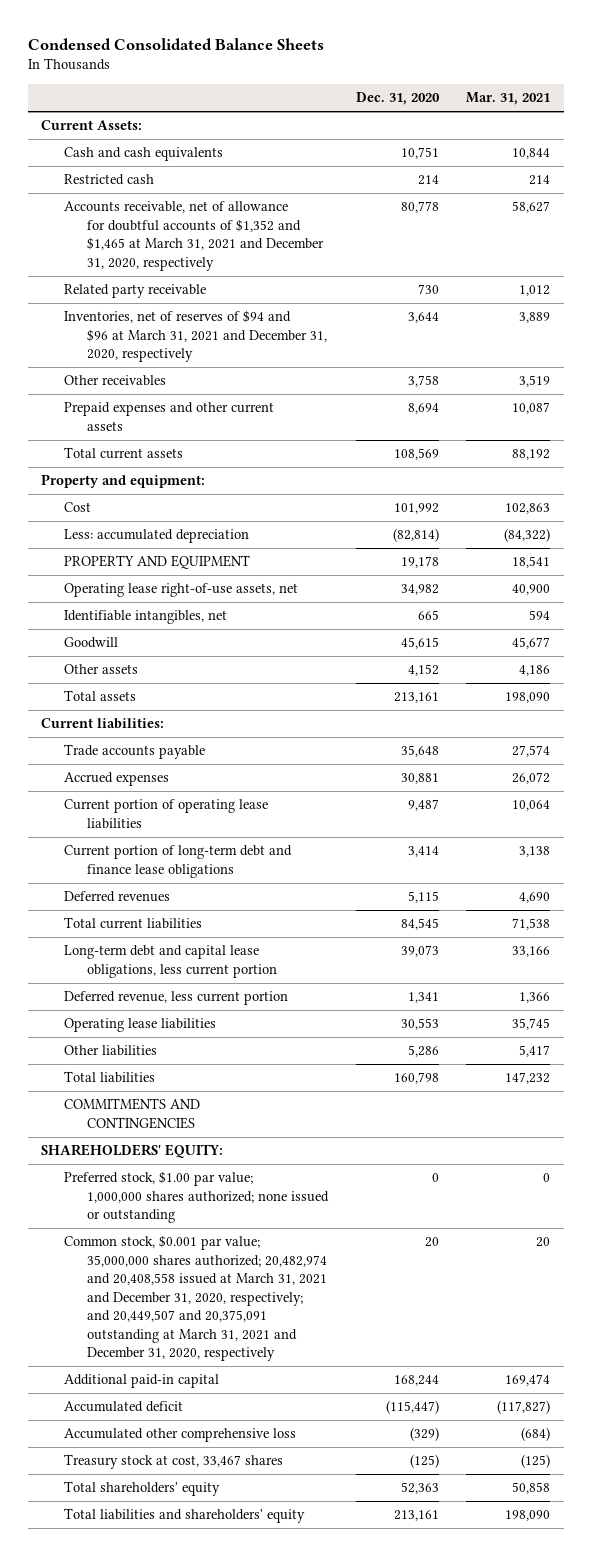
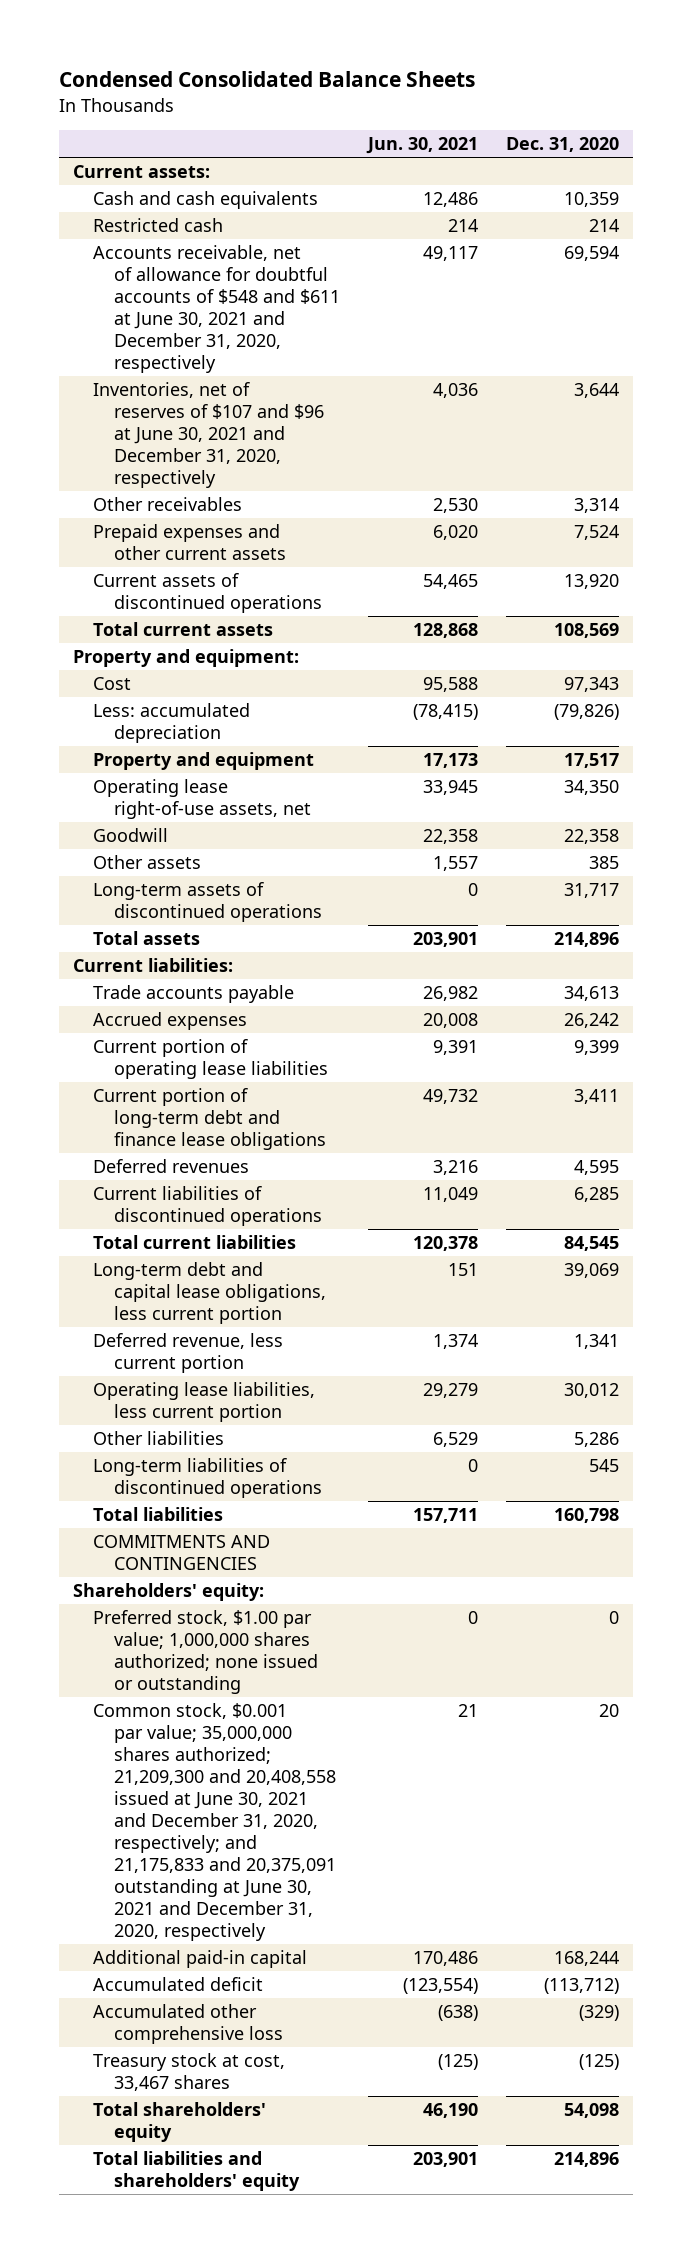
- | Dec. 31, 2020 | Mar. 31, 2021
+ | Jun. 30, 2021 | Dec. 31, 2020
- Current Assets:
- Cash and cash equivalents | 10,751 | 10,844
+ Current assets:
+ Cash and cash equivalents | 12,486 | 10,359
- Accounts receivable, net of allowance for doubtful accounts of $1,352 and $1,465 at March 31, 2021 and December 31, 2020, respectively | 80,778 | 58,627
- Related party receivable | 730 | 1,012
- Inventories, net of reserves of $94 and $96 at March 31, 2021 and December 31, 2020, respectively | 3,644 | 3,889
- Other receivables | 3,758 | 3,519
- Prepaid expenses and other current assets | 8,694 | 10,087
+ Accounts receivable, net of allowance for doubtful accounts of $548 and $611 at June 30, 2021 and December 31, 2020, respectively | 49,117 | 69,594
+ Inventories, net of reserves of $107 and $96 at June 30, 2021 and December 31, 2020, respectively | 4,036 | 3,644
+ Other receivables | 2,530 | 3,314
+ Prepaid expenses and other current assets | 6,020 | 7,524
+ Current assets of discontinued operations | 54,465 | 13,920
- Cost | 101,992 | 102,863
- Less: accumulated depreciation | (82,814) | (84,322)
- PROPERTY AND EQUIPMENT | 19,178 | 18,541
- Operating lease right-of-use assets, net | 34,982 | 40,900
- Identifiable intangibles, net | 665 | 594
- Goodwill | 45,615 | 45,677
- Other assets | 4,152 | 4,186
- Total assets | 213,161 | 198,090
+ Cost | 95,588 | 97,343
+ Less: accumulated depreciation | (78,415) | (79,826)
+ Property and equipment | 17,173 | 17,517
+ Operating lease right-of-use assets, net | 33,945 | 34,350
+ Goodwill | 22,358 | 22,358
+ Other assets | 1,557 | 385
+ Long-term assets of discontinued operations | 0 | 31,717
+ Total assets | 203,901 | 214,896
- Trade accounts payable | 35,648 | 27,574
- Accrued expenses | 30,881 | 26,072
- Current portion of operating lease liabilities | 9,487 | 10,064
- Current portion of long-term debt and finance lease obligations | 3,414 | 3,138
- Deferred revenues | 5,115 | 4,690
+ Trade accounts payable | 26,982 | 34,613
+ Accrued expenses | 20,008 | 26,242
+ Current portion of operating lease liabilities | 9,391 | 9,399
+ Current portion of long-term debt and finance lease obligations | 49,732 | 3,411
+ Deferred revenues | 3,216 | 4,595
+ Current liabilities of discontinued operations | 11,049 | 6,285
- Long-term debt and capital lease obligations, less current portion | 39,073 | 33,166
+ Long-term debt and capital lease obligations, less current portion | 151 | 39,069
- Operating lease liabilities | 30,553 | 35,745
+ Operating lease liabilities, less current portion | 29,279 | 30,012
+ Long-term liabilities of discontinued operations | 0 | 545
- SHAREHOLDERS' EQUITY:
+ Shareholders' equity:
- Common stock, $0.001 par value; 35,000,000 shares authorized; 20,482,974 and 20,408,558 issued at March 31, 2021 and December 31, 2020, respectively; and 20,449,507 and 20,375,091 outstanding at March 31, 2021 and December 31, 2020, respectively | 20 | 20
+ Common stock, $0.001 par value; 35,000,000 shares authorized; 21,209,300 and 20,408,558 issued at June 30, 2021 and December 31, 2020, respectively; and 21,175,833 and 20,375,091 outstanding at June 30, 2021 and December 31, 2020, respectively | 21 | 20
- Accumulated deficit | (115,447) | (117,827)
+ Accumulated deficit | (123,554) | (113,712)
- Total shareholders' equity | 52,363 | 50,858
- Total liabilities and shareholders' equity | 213,161 | 198,090
+ Total shareholders' equity | 46,190 | 54,098
+ Total liabilities and shareholders' equity | 203,901 | 214,896

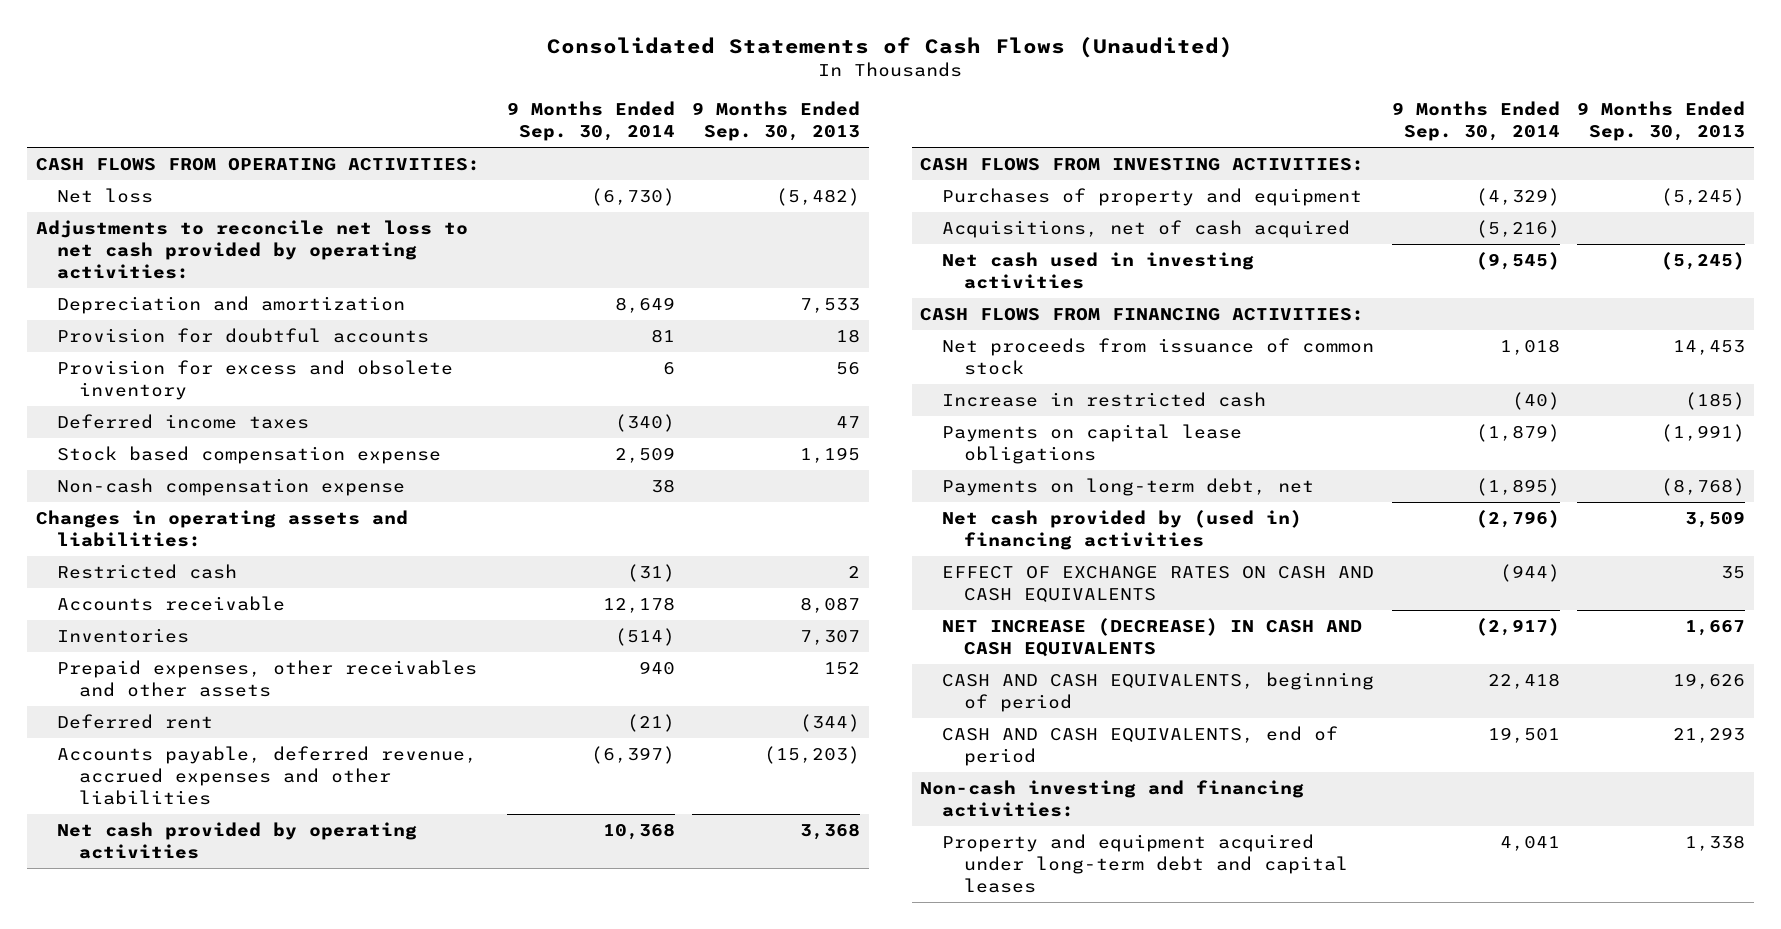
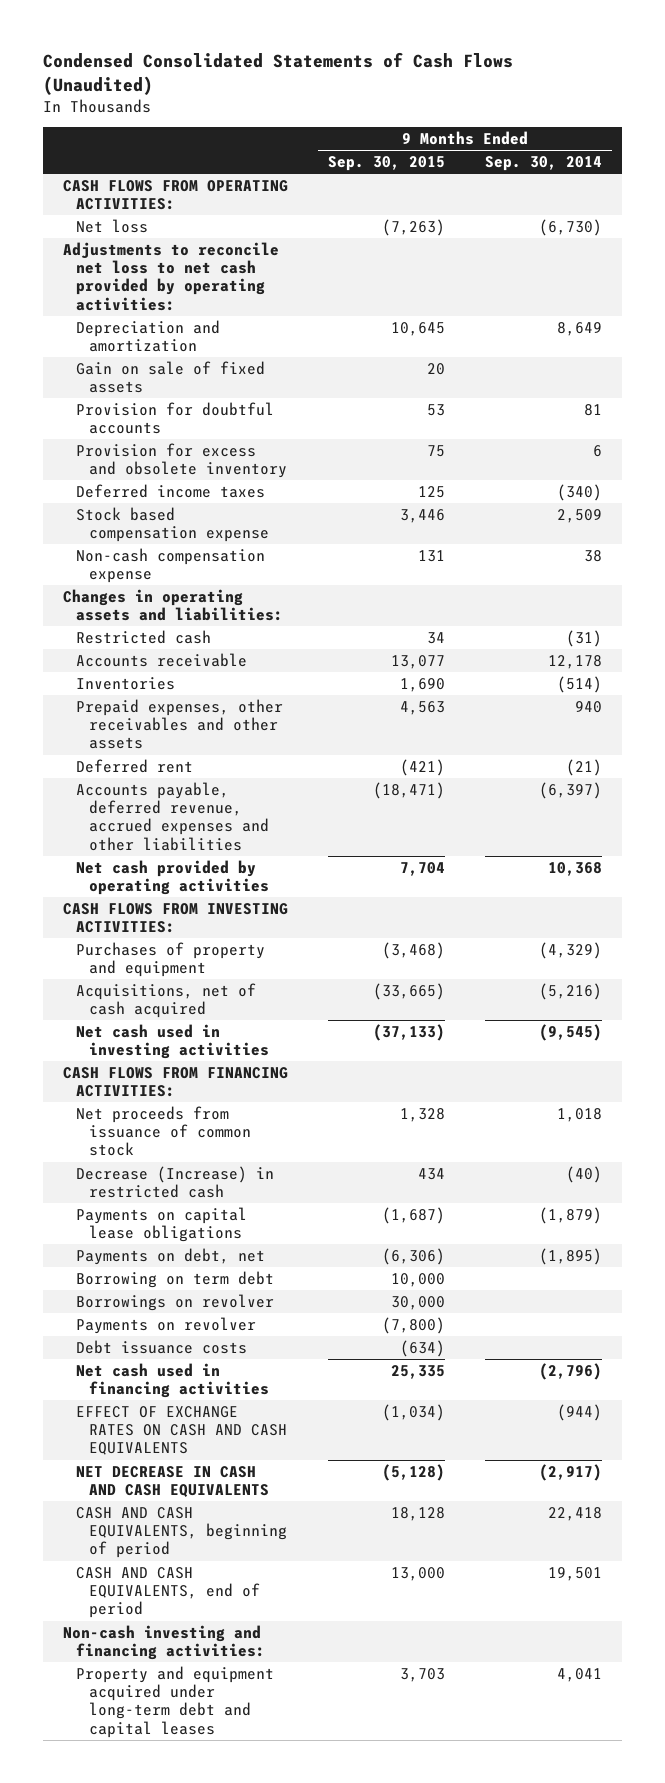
- Consolidated Statements of Cash Flows (Unaudited)
+ Condensed Consolidated Statements of Cash Flows (Unaudited)
- | 9 Months Ended Sep. 30, 2014 | 9 Months Ended Sep. 30, 2013
+ | 9 Months Ended Sep. 30, 2015 | 9 Months Ended Sep. 30, 2014
+ Gain on sale of fixed assets | 20 |
- Increase in restricted cash | (40) | (185)
+ Decrease (Increase) in restricted cash | 434 | (40)
- Payments on long-term debt, net | (1,895) | (8,768)
- Net cash provided by (used in) financing activities | (2,796) | 3,509
+ Payments on debt, net | (6,306) | (1,895)
+ Borrowing on term debt | 10,000 |
+ Borrowings on revolver | 30,000 |
+ Payments on revolver | (7,800) |
+ Debt issuance costs | (634) |
+ Net cash used in financing activities | 25,335 | (2,796)
- NET INCREASE (DECREASE) IN CASH AND CASH EQUIVALENTS | (2,917) | 1,667
+ NET DECREASE IN CASH AND CASH EQUIVALENTS | (5,128) | (2,917)

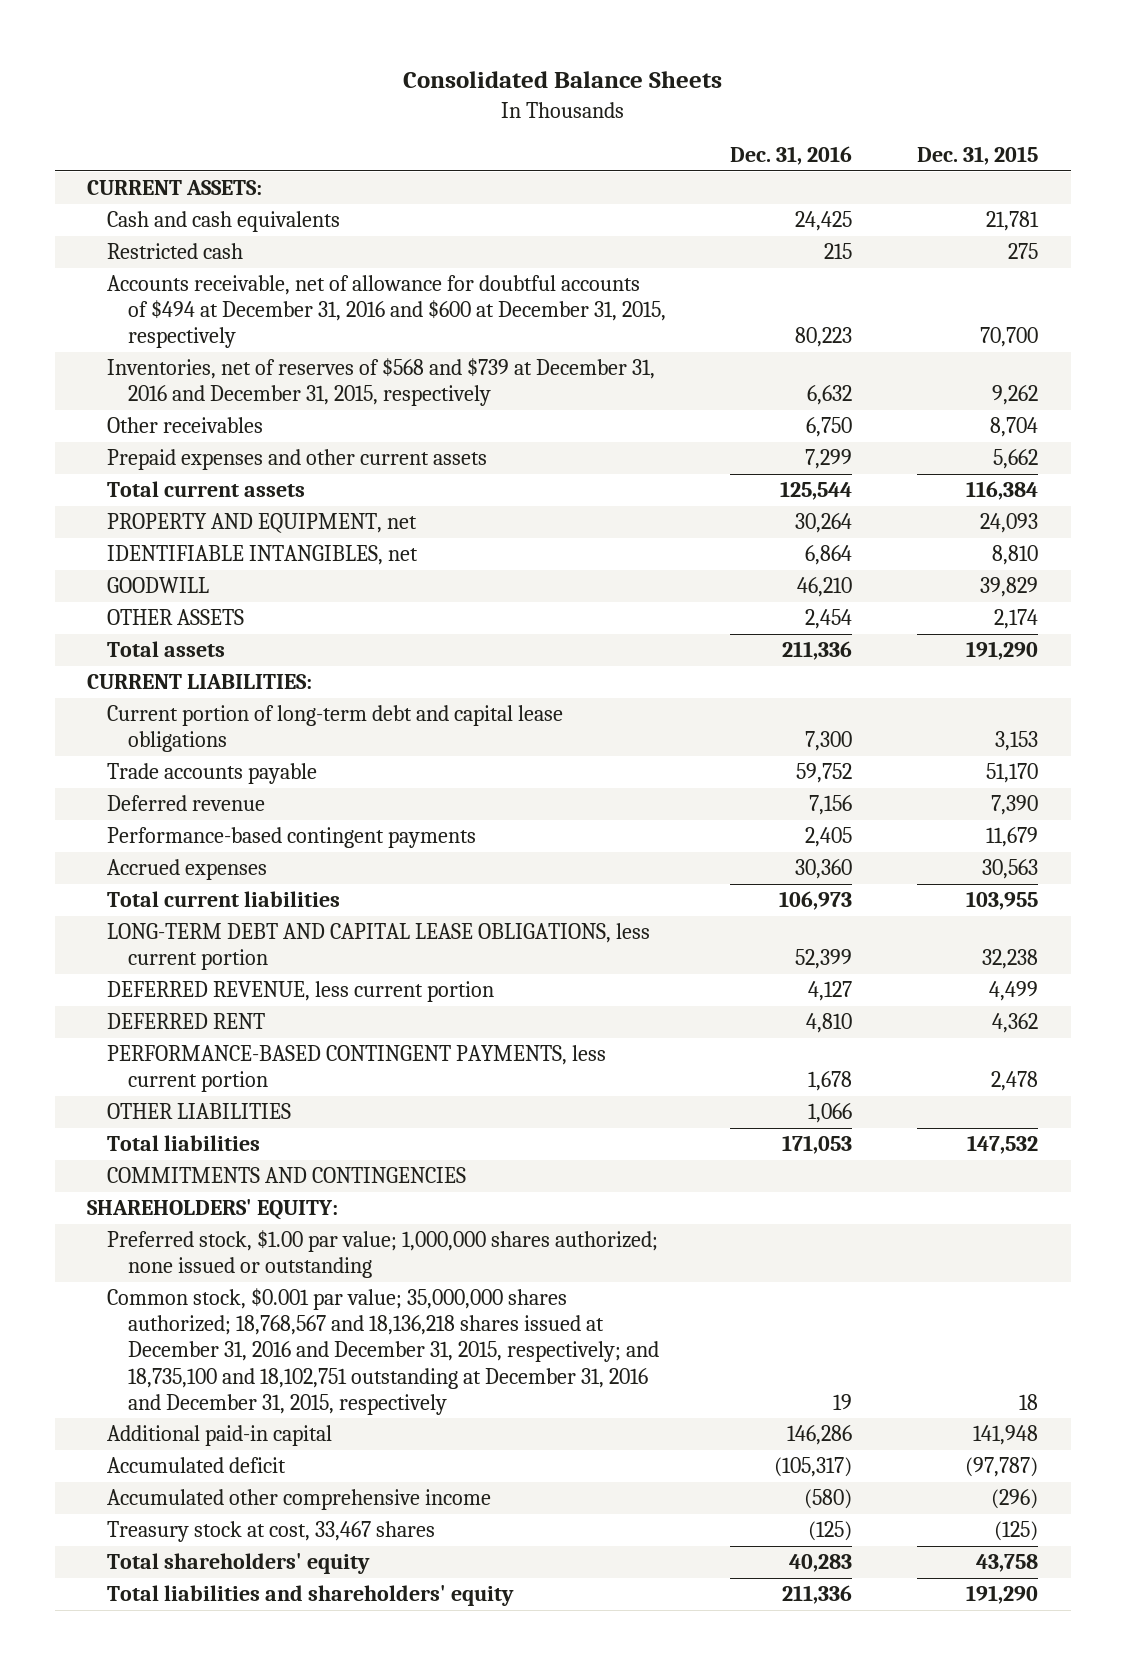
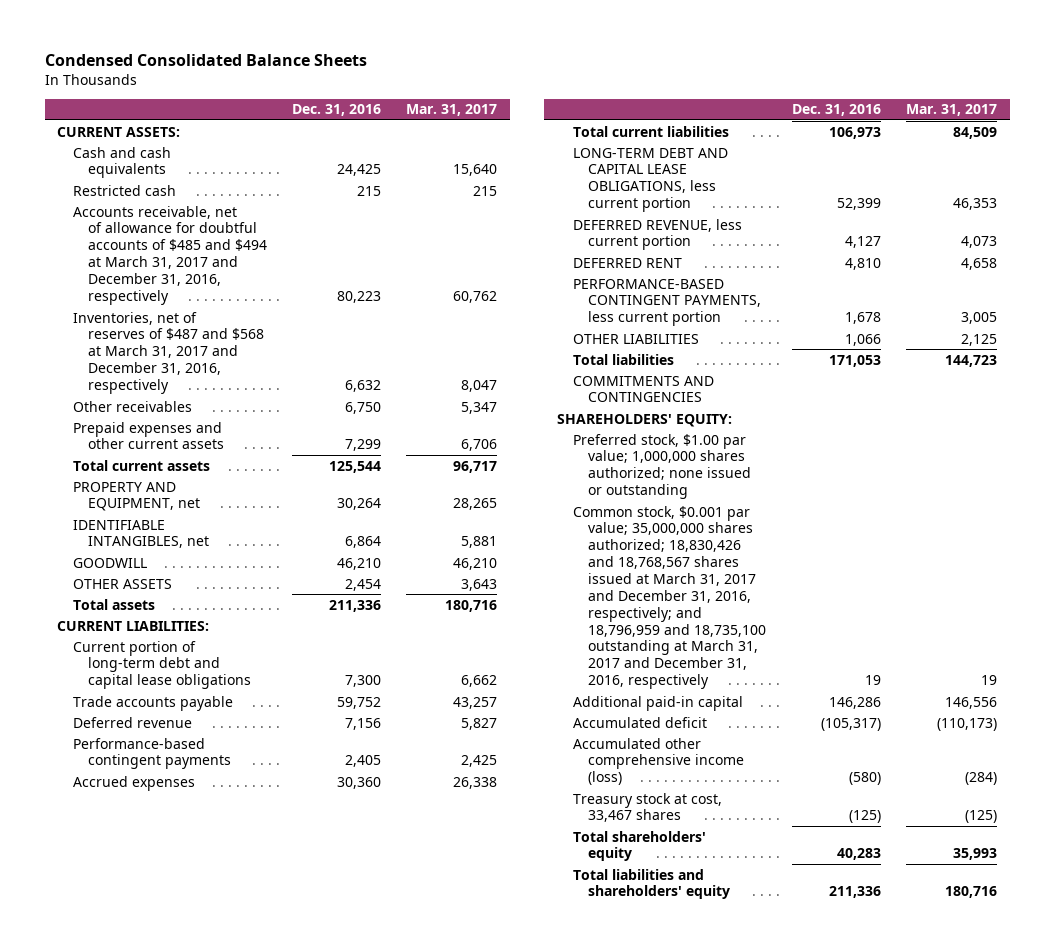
- Consolidated Balance Sheets
+ Condensed Consolidated Balance Sheets
- | Dec. 31, 2016 | Dec. 31, 2015
+ | Dec. 31, 2016 | Mar. 31, 2017
- Accounts receivable, net of allowance for doubtful accounts of $494 at December 31, 2016 and $600 at December 31, 2015, respectively | 80,223 | 70,700
- Inventories, net of reserves of $568 and $739 at December 31, 2016 and December 31, 2015, respectively | 6,632 | 9,262
+ Accounts receivable, net of allowance for doubtful accounts of $485 and $494 at March 31, 2017 and December 31, 2016, respectively | 80,223 | 60,762
+ Inventories, net of reserves of $487 and $568 at March 31, 2017 and December 31, 2016, respectively | 6,632 | 8,047
- Common stock, $0.001 par value; 35,000,000 shares authorized; 18,768,567 and 18,136,218 shares issued at December 31, 2016 and December 31, 2015, respectively; and 18,735,100 and 18,102,751 outstanding at December 31, 2016 and December 31, 2015, respectively | 19 | 18
+ Common stock, $0.001 par value; 35,000,000 shares authorized; 18,830,426 and 18,768,567 shares issued at March 31, 2017 and December 31, 2016, respectively; and 18,796,959 and 18,735,100 outstanding at March 31, 2017 and December 31, 2016, respectively | 19 | 19
- Accumulated other comprehensive income | (580) | (296)
+ Accumulated other comprehensive income (loss) | (580) | (284)

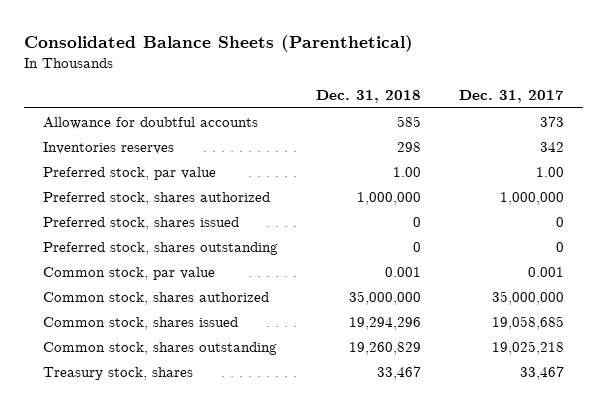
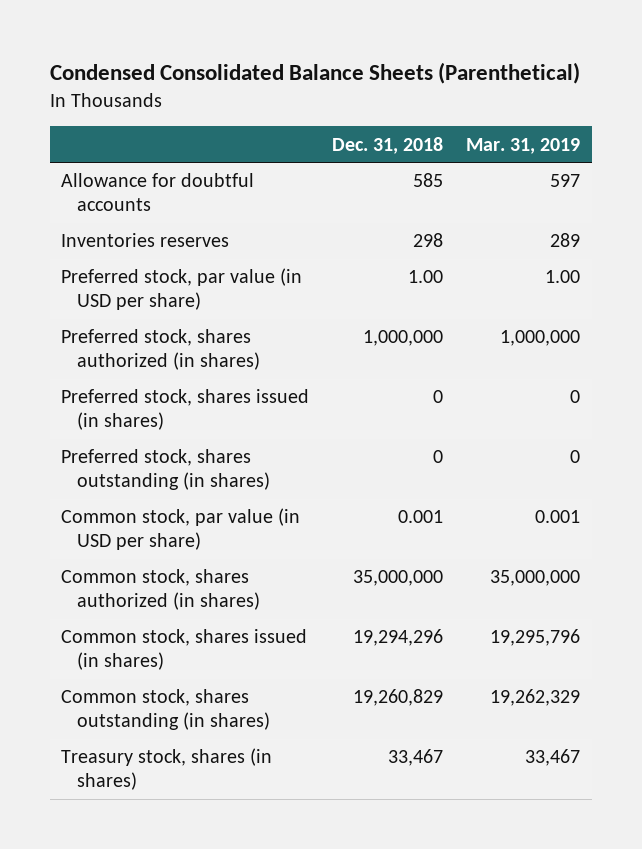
- Consolidated Balance Sheets (Parenthetical)
+ Condensed Consolidated Balance Sheets (Parenthetical)
- | Dec. 31, 2018 | Dec. 31, 2017
+ | Dec. 31, 2018 | Mar. 31, 2019
- Preferred stock, par value | 1.00 | 1.00
- Preferred stock, shares authorized | 1,000,000 | 1,000,000
- Preferred stock, shares issued | 0 | 0
- Preferred stock, shares outstanding | 0 | 0
- Common stock, par value | 0.001 | 0.001
- Common stock, shares authorized | 35,000,000 | 35,000,000
- Common stock, shares issued | 19,294,296 | 19,058,685
- Common stock, shares outstanding | 19,260,829 | 19,025,218
- Treasury stock, shares | 33,467 | 33,467
+ Preferred stock, par value (in USD per share) | 1.00 | 1.00
+ Preferred stock, shares authorized (in shares) | 1,000,000 | 1,000,000
+ Preferred stock, shares issued (in shares) | 0 | 0
+ Preferred stock, shares outstanding (in shares) | 0 | 0
+ Common stock, par value (in USD per share) | 0.001 | 0.001
+ Common stock, shares authorized (in shares) | 35,000,000 | 35,000,000
+ Common stock, shares issued (in shares) | 19,294,296 | 19,295,796
+ Common stock, shares outstanding (in shares) | 19,260,829 | 19,262,329
+ Treasury stock, shares (in shares) | 33,467 | 33,467

